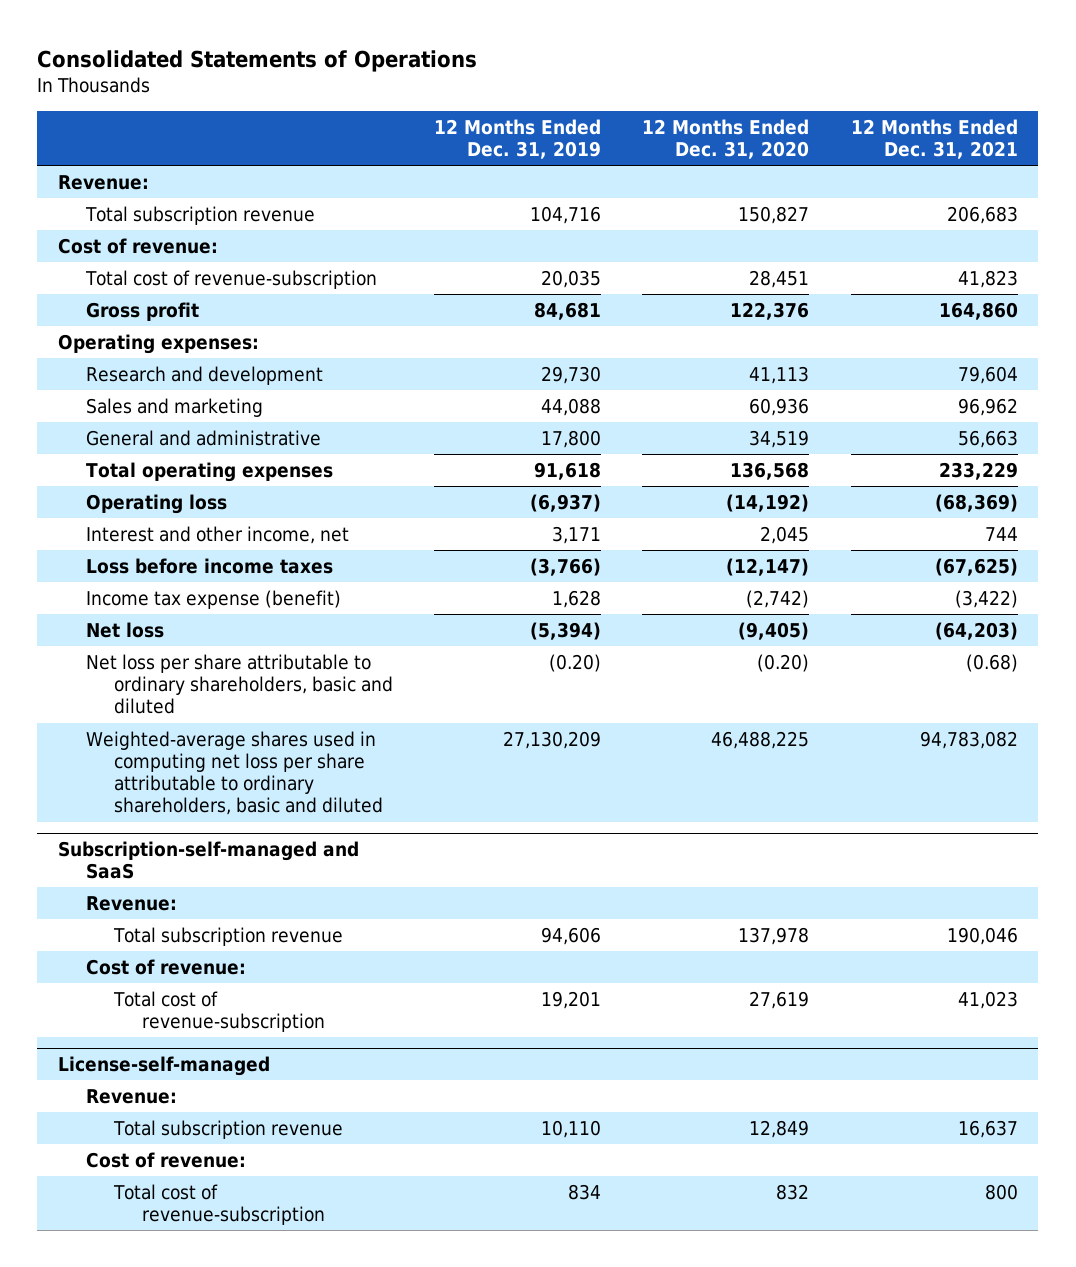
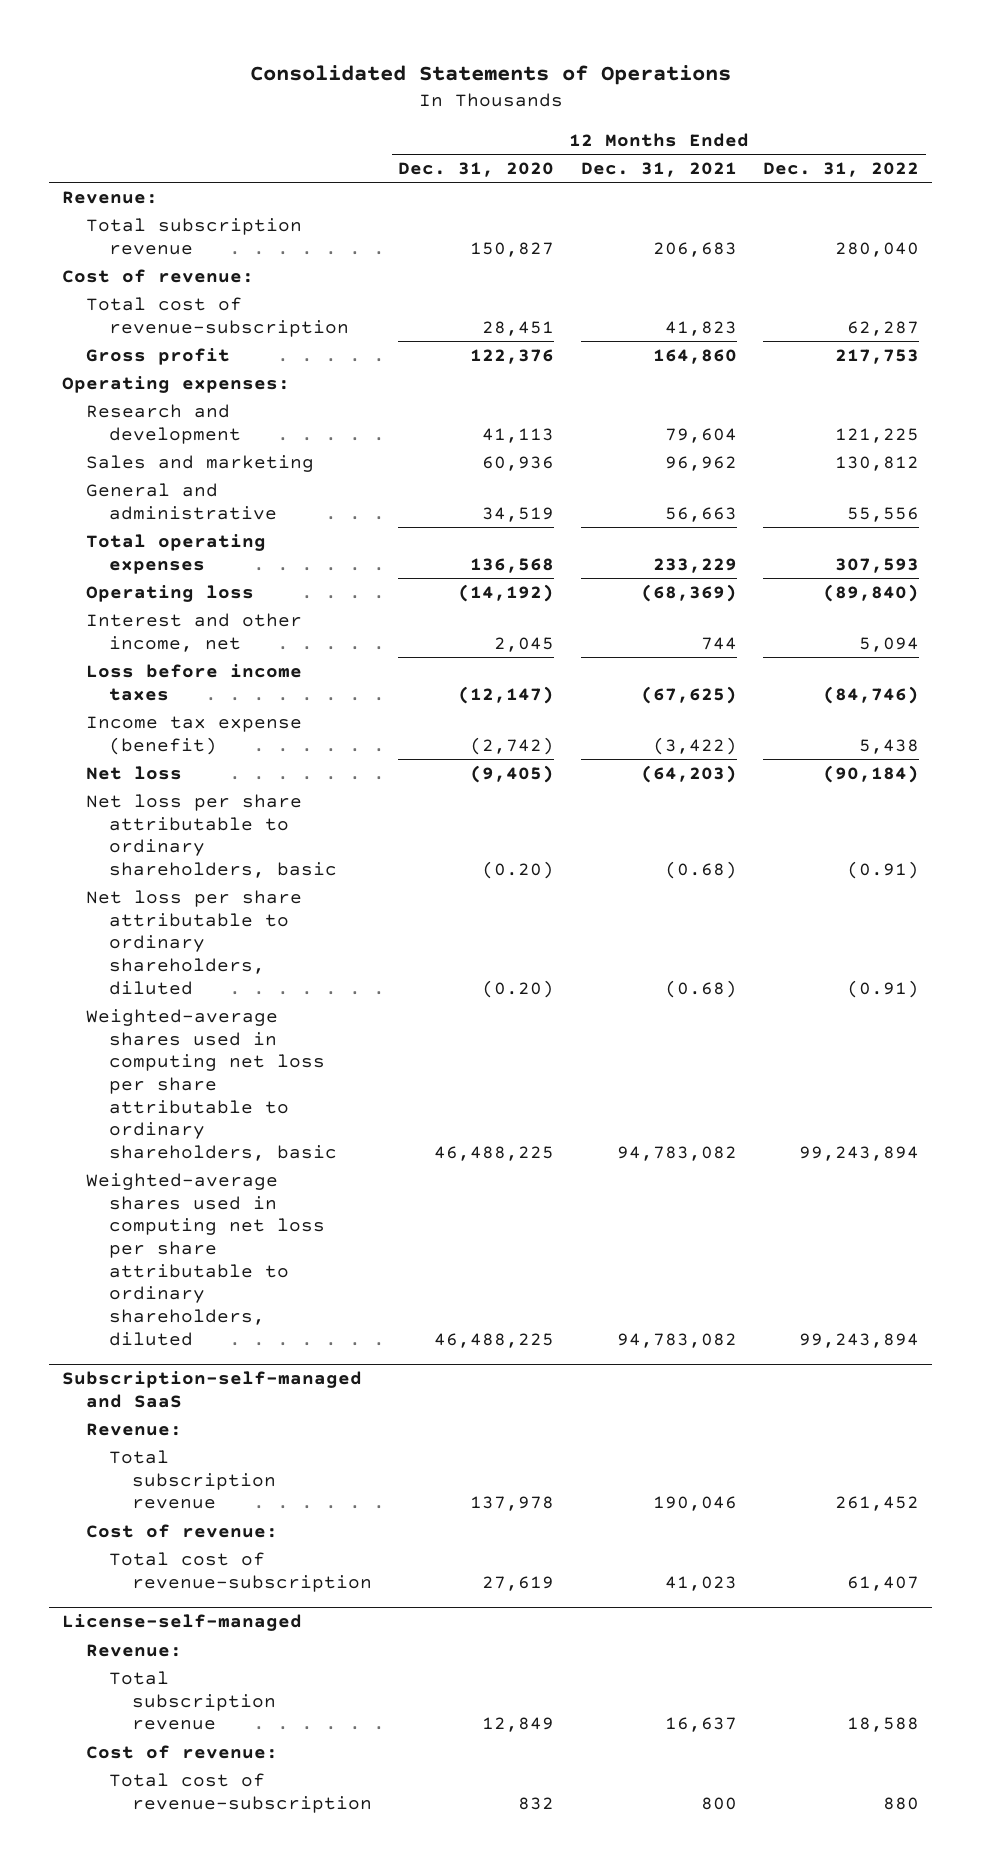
- | 12 Months Ended Dec. 31, 2019 | 12 Months Ended Dec. 31, 2020 | 12 Months Ended Dec. 31, 2021
+ | 12 Months Ended Dec. 31, 2020 | 12 Months Ended Dec. 31, 2021 | 12 Months Ended Dec. 31, 2022
- Net loss per share attributable to ordinary shareholders, basic and diluted | (0.20) | (0.20) | (0.68)
- Weighted-average shares used in computing net loss per share attributable to ordinary shareholders, basic and diluted | 27,130,209 | 46,488,225 | 94,783,082
+ Net loss per share attributable to ordinary shareholders, basic | (0.20) | (0.68) | (0.91)
+ Net loss per share attributable to ordinary shareholders, diluted | (0.20) | (0.68) | (0.91)
+ Weighted-average shares used in computing net loss per share attributable to ordinary shareholders, basic | 46,488,225 | 94,783,082 | 99,243,894
+ Weighted-average shares used in computing net loss per share attributable to ordinary shareholders, diluted | 46,488,225 | 94,783,082 | 99,243,894

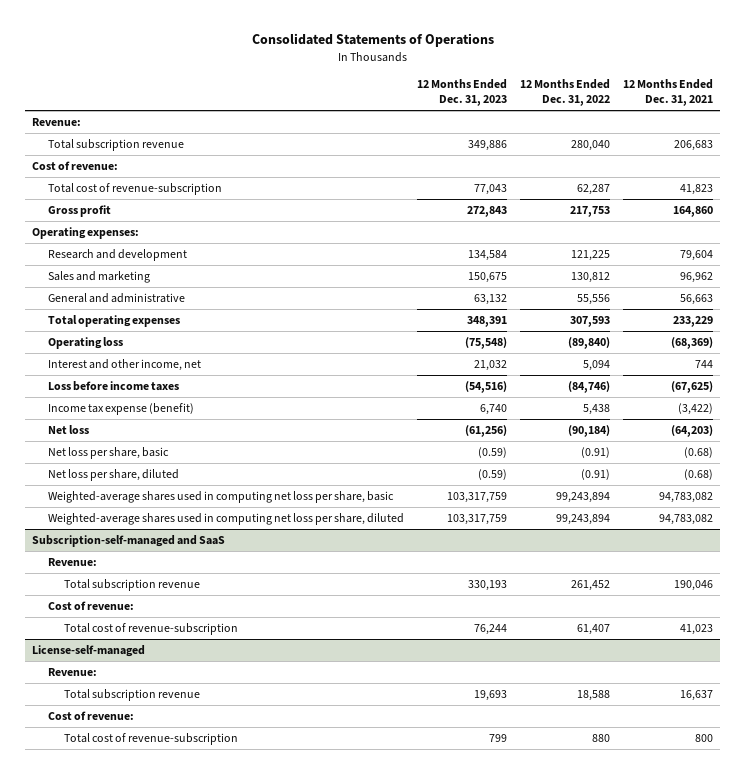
- | 12 Months Ended Dec. 31, 2020 | 12 Months Ended Dec. 31, 2021 | 12 Months Ended Dec. 31, 2022
+ | 12 Months Ended Dec. 31, 2023 | 12 Months Ended Dec. 31, 2022 | 12 Months Ended Dec. 31, 2021
- Net loss per share attributable to ordinary shareholders, basic | (0.20) | (0.68) | (0.91)
- Net loss per share attributable to ordinary shareholders, diluted | (0.20) | (0.68) | (0.91)
- Weighted-average shares used in computing net loss per share attributable to ordinary shareholders, basic | 46,488,225 | 94,783,082 | 99,243,894
- Weighted-average shares used in computing net loss per share attributable to ordinary shareholders, diluted | 46,488,225 | 94,783,082 | 99,243,894
+ Net loss per share, basic | (0.59) | (0.91) | (0.68)
+ Net loss per share, diluted | (0.59) | (0.91) | (0.68)
+ Weighted-average shares used in computing net loss per share, basic | 103,317,759 | 99,243,894 | 94,783,082
+ Weighted-average shares used in computing net loss per share, diluted | 103,317,759 | 99,243,894 | 94,783,082

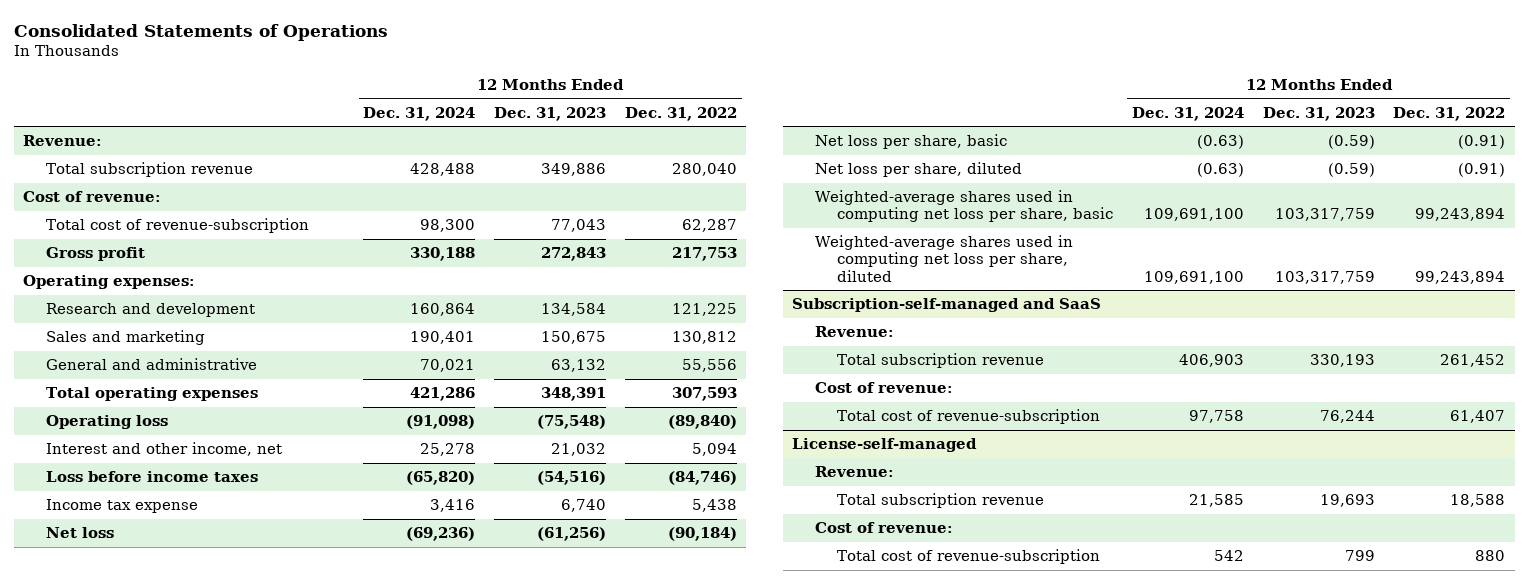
- | 12 Months Ended Dec. 31, 2023 | 12 Months Ended Dec. 31, 2022 | 12 Months Ended Dec. 31, 2021
+ | 12 Months Ended Dec. 31, 2024 | 12 Months Ended Dec. 31, 2023 | 12 Months Ended Dec. 31, 2022
- Income tax expense (benefit) | 6,740 | 5,438 | (3,422)
+ Income tax expense | 3,416 | 6,740 | 5,438

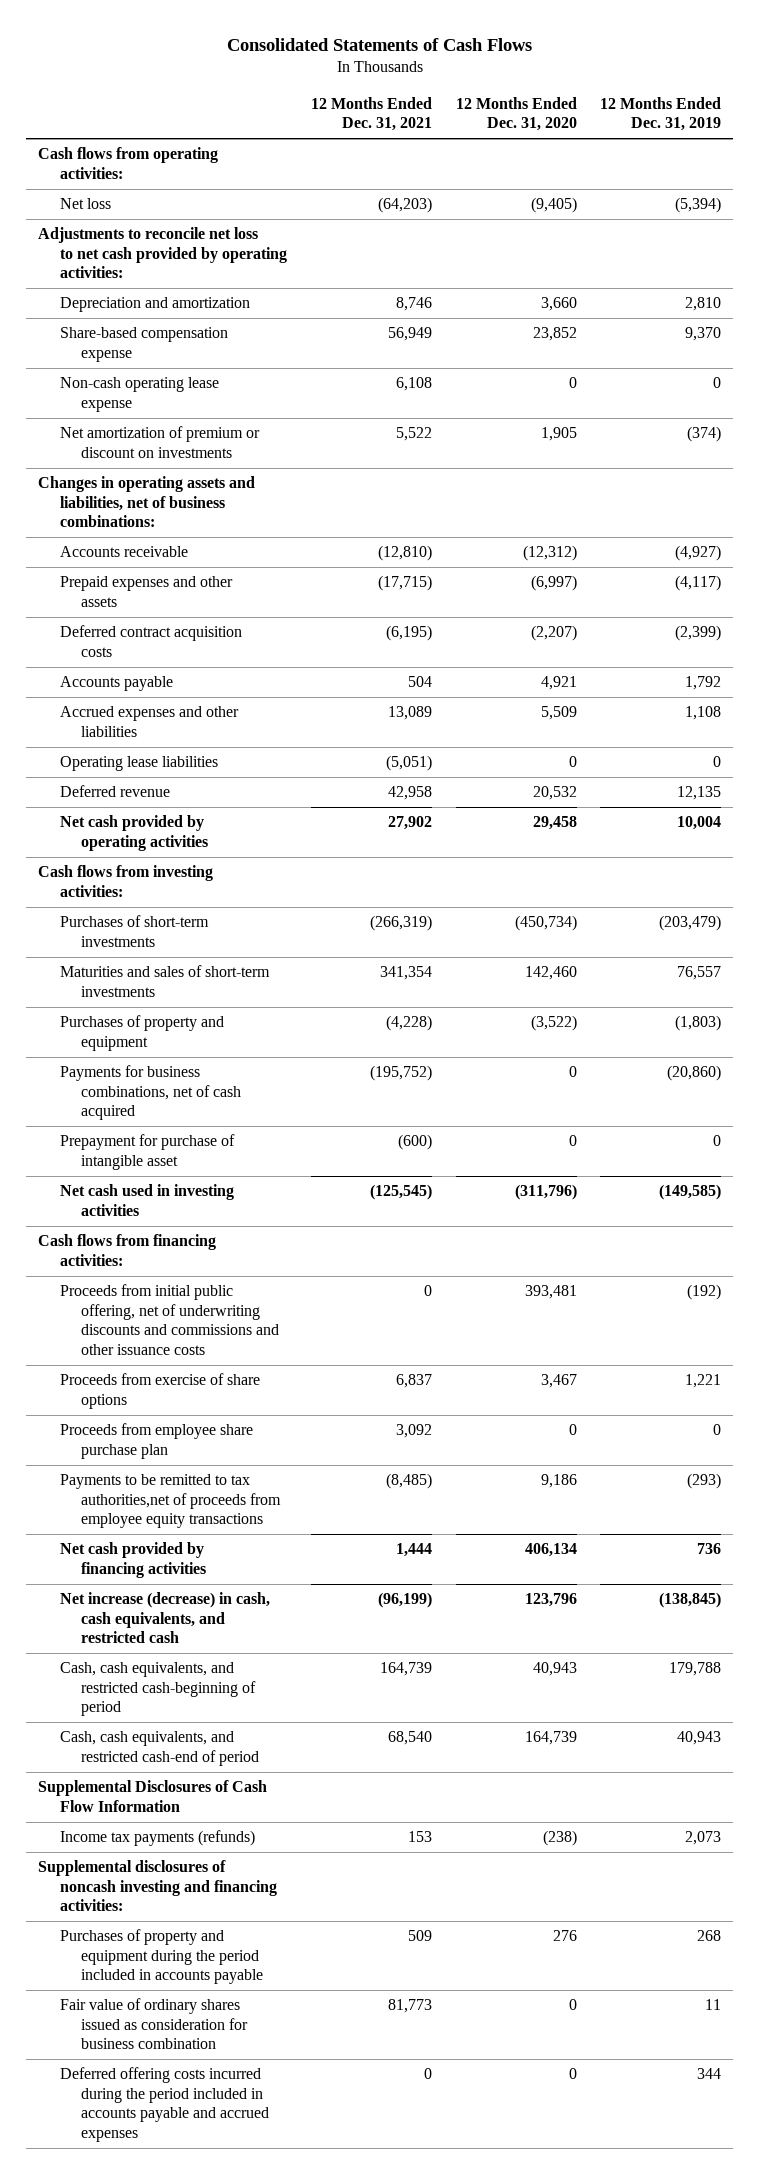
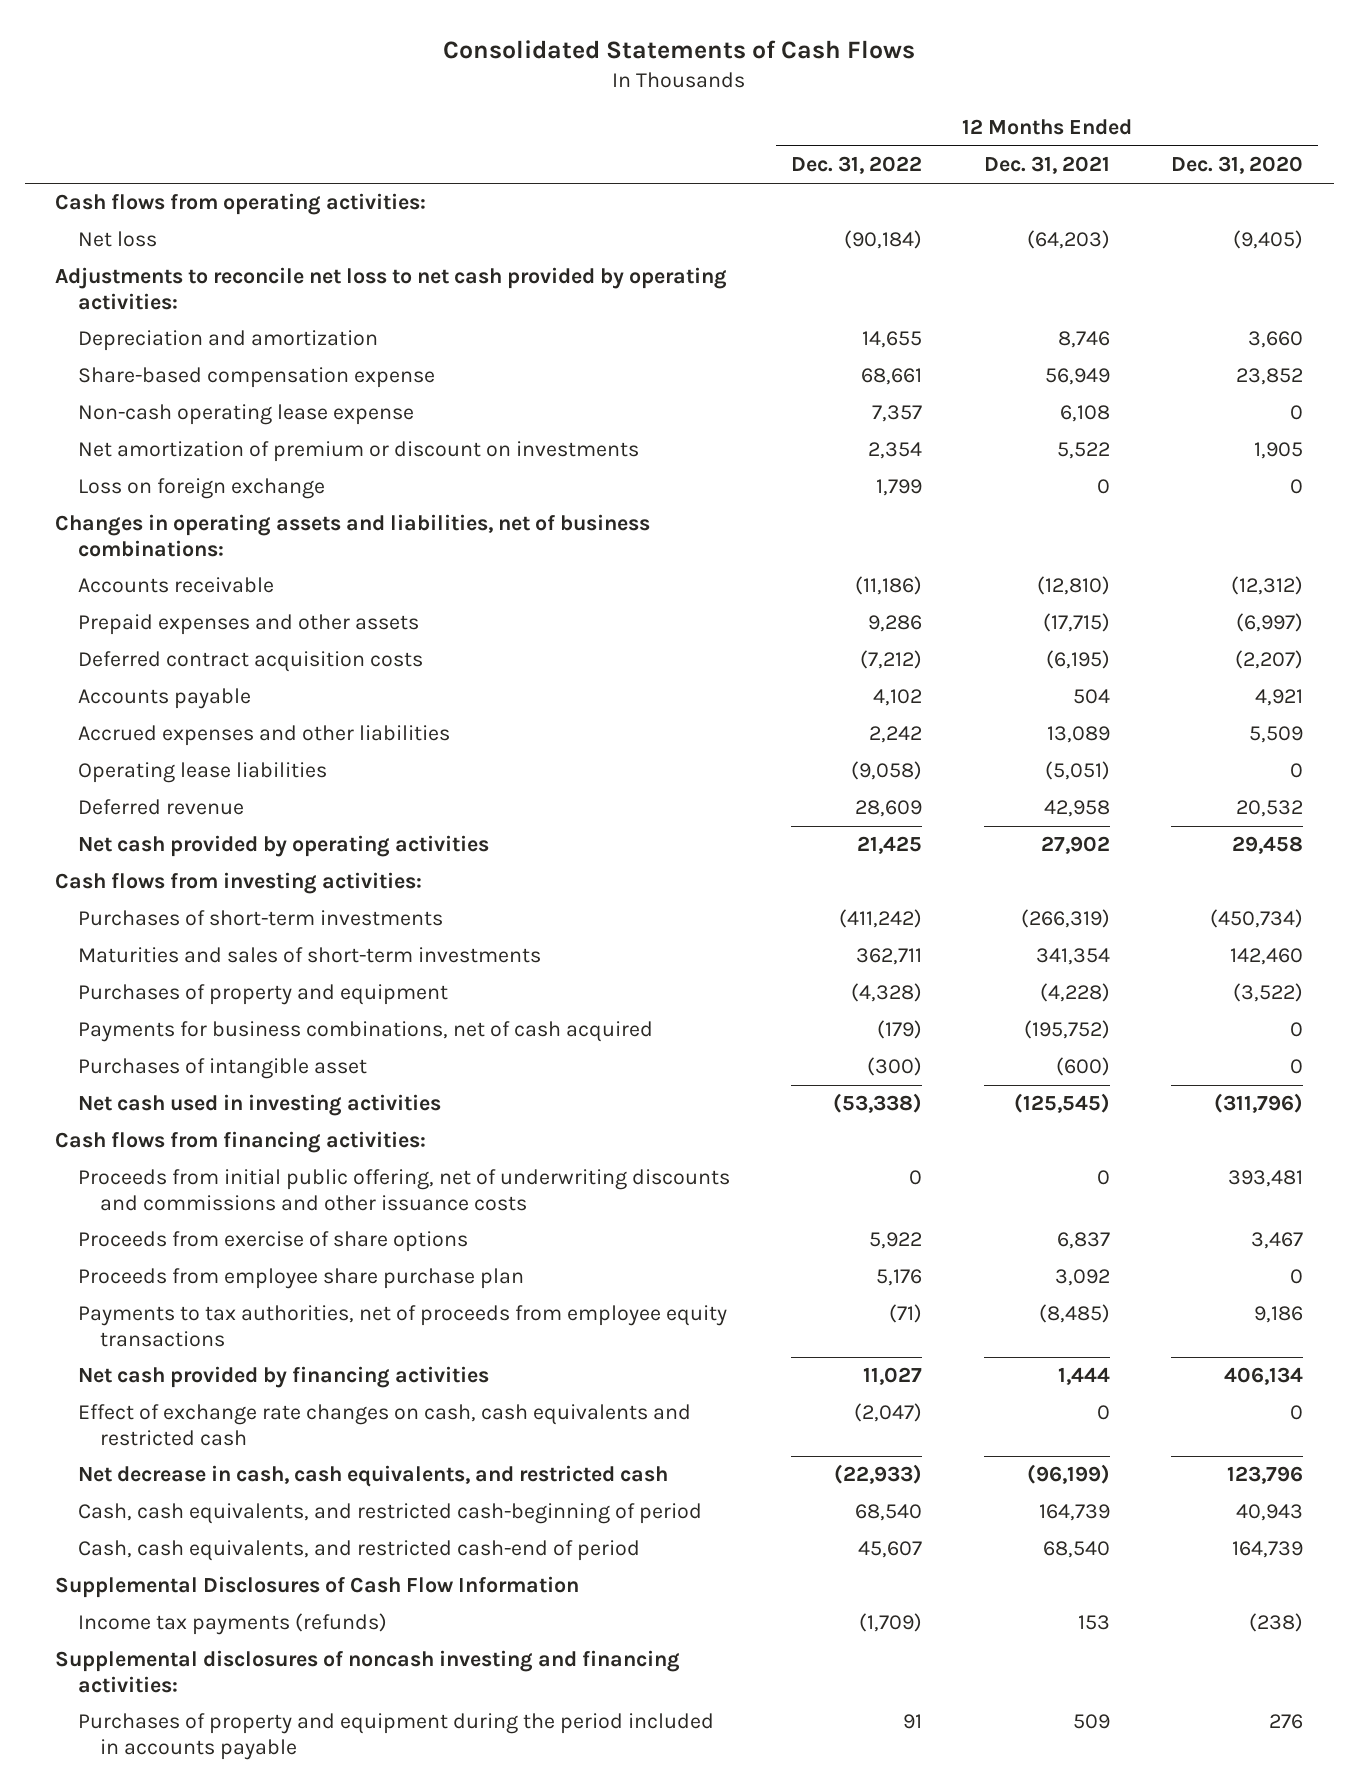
- | 12 Months Ended Dec. 31, 2021 | 12 Months Ended Dec. 31, 2020 | 12 Months Ended Dec. 31, 2019
+ | 12 Months Ended Dec. 31, 2022 | 12 Months Ended Dec. 31, 2021 | 12 Months Ended Dec. 31, 2020
+ Loss on foreign exchange | 1,799 | 0 | 0
- Prepayment for purchase of intangible asset | (600) | 0 | 0
+ Purchases of intangible asset | (300) | (600) | 0
- Payments to be remitted to tax authorities,net of proceeds from employee equity transactions | (8,485) | 9,186 | (293)
+ Payments to tax authorities, net of proceeds from employee equity transactions | (71) | (8,485) | 9,186
- Net increase (decrease) in cash, cash equivalents, and restricted cash | (96,199) | 123,796 | (138,845)
+ Effect of exchange rate changes on cash, cash equivalents and restricted cash | (2,047) | 0 | 0
+ Net decrease in cash, cash equivalents, and restricted cash | (22,933) | (96,199) | 123,796
- Fair value of ordinary shares issued as consideration for business combination | 81,773 | 0 | 11
- Deferred offering costs incurred during the period included in accounts payable and accrued expenses | 0 | 0 | 344

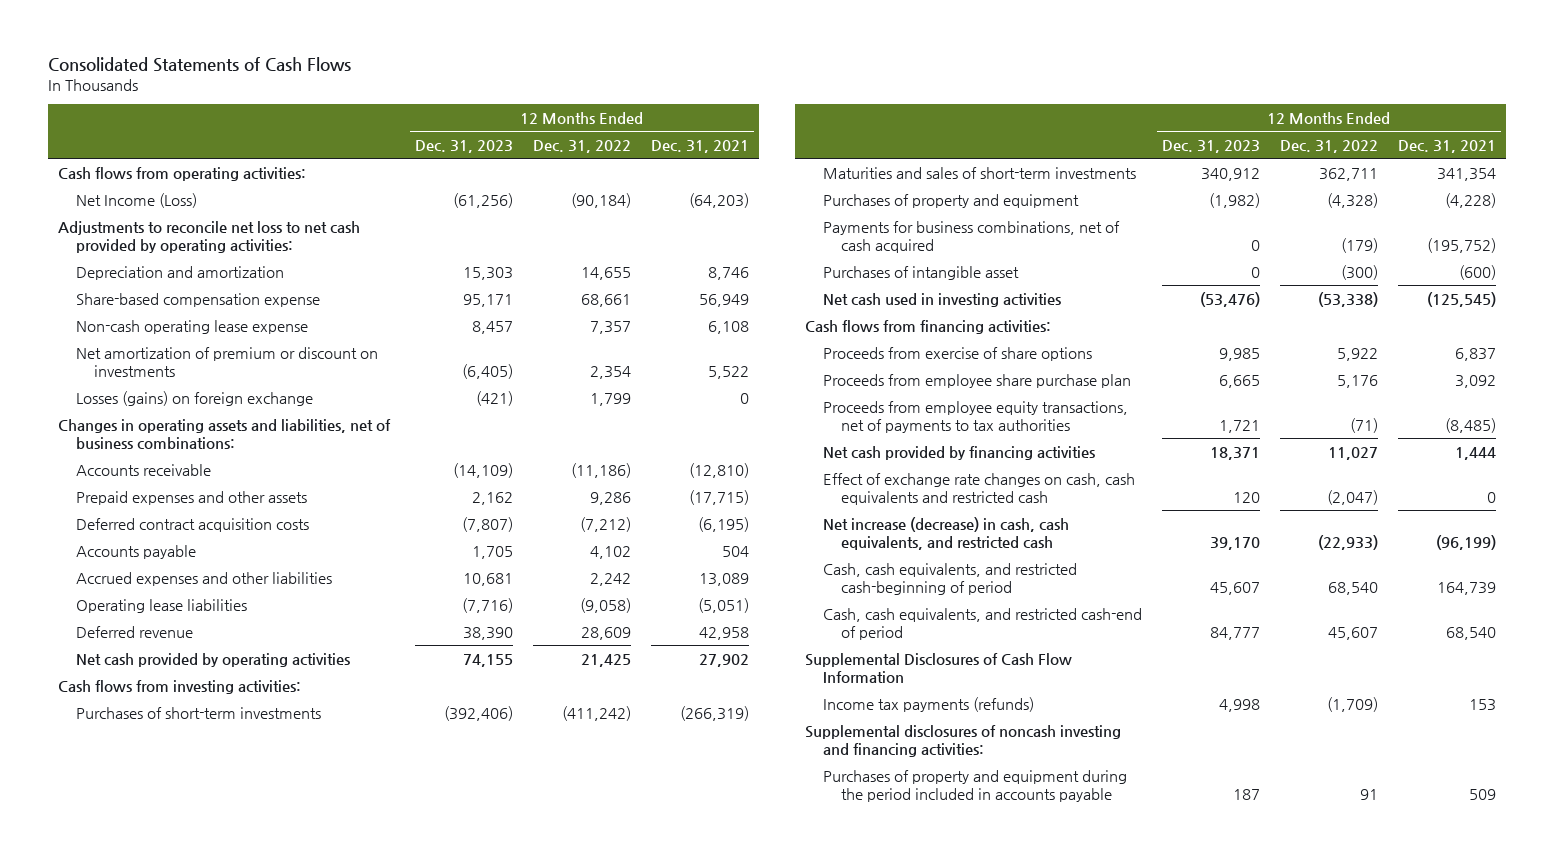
- | 12 Months Ended Dec. 31, 2022 | 12 Months Ended Dec. 31, 2021 | 12 Months Ended Dec. 31, 2020
+ | 12 Months Ended Dec. 31, 2023 | 12 Months Ended Dec. 31, 2022 | 12 Months Ended Dec. 31, 2021
- Net loss | (90,184) | (64,203) | (9,405)
+ Net Income (Loss) | (61,256) | (90,184) | (64,203)
- Loss on foreign exchange | 1,799 | 0 | 0
+ Losses (gains) on foreign exchange | (421) | 1,799 | 0
- Proceeds from initial public offering, net of underwriting discounts and commissions and other issuance costs | 0 | 0 | 393,481
- Payments to tax authorities, net of proceeds from employee equity transactions | (71) | (8,485) | 9,186
+ Proceeds from employee equity transactions, net of payments to tax authorities | 1,721 | (71) | (8,485)
- Net decrease in cash, cash equivalents, and restricted cash | (22,933) | (96,199) | 123,796
+ Net increase (decrease) in cash, cash equivalents, and restricted cash | 39,170 | (22,933) | (96,199)

